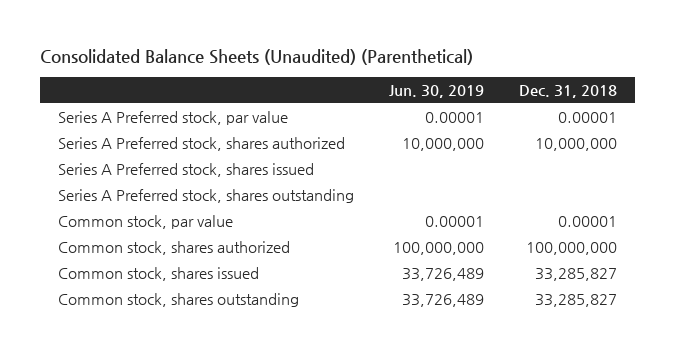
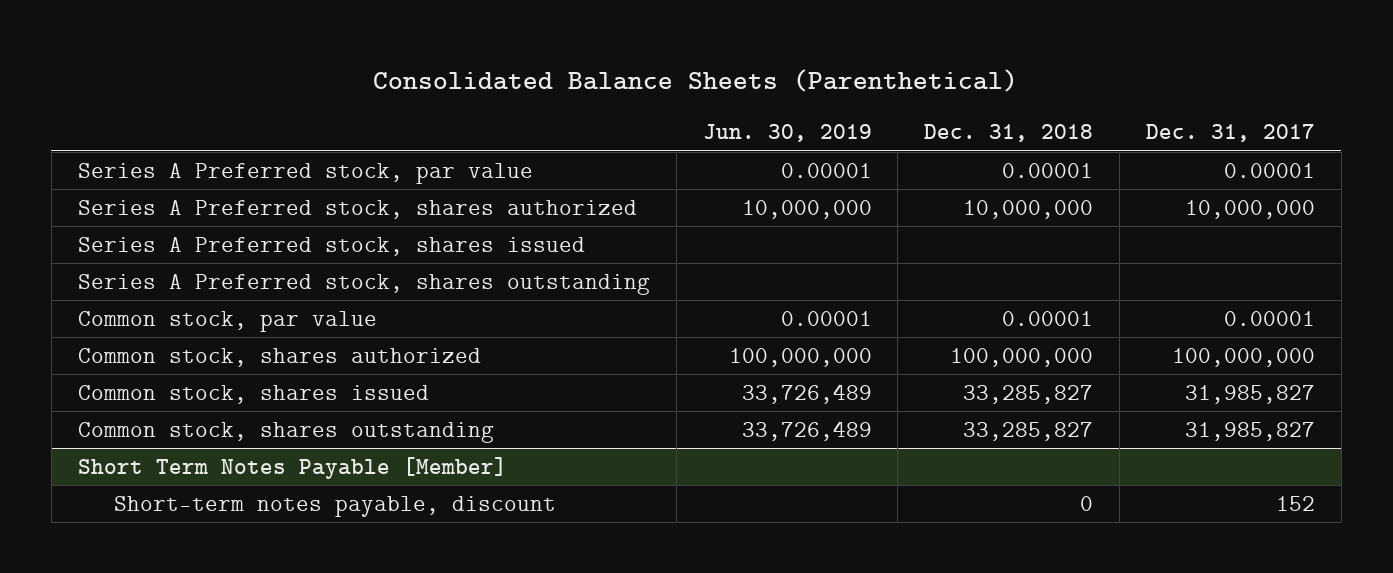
- Consolidated Balance Sheets (Unaudited) (Parenthetical)
+ Consolidated Balance Sheets (Parenthetical)
- | Jun. 30, 2019 | Dec. 31, 2018
+ | Jun. 30, 2019 | Dec. 31, 2018 | Dec. 31, 2017
+ Short Term Notes Payable [Member]
+ Short-term notes payable, discount | | 0 | 152

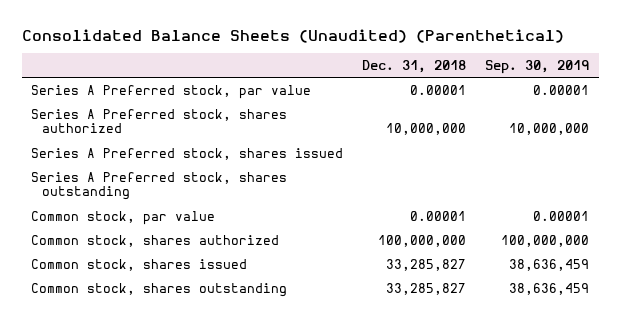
- Consolidated Balance Sheets (Parenthetical)
+ Consolidated Balance Sheets (Unaudited) (Parenthetical)
- | Jun. 30, 2019 | Dec. 31, 2018 | Dec. 31, 2017
+ | Dec. 31, 2018 | Sep. 30, 2019
- Short Term Notes Payable [Member]
- Short-term notes payable, discount | | 0 | 152

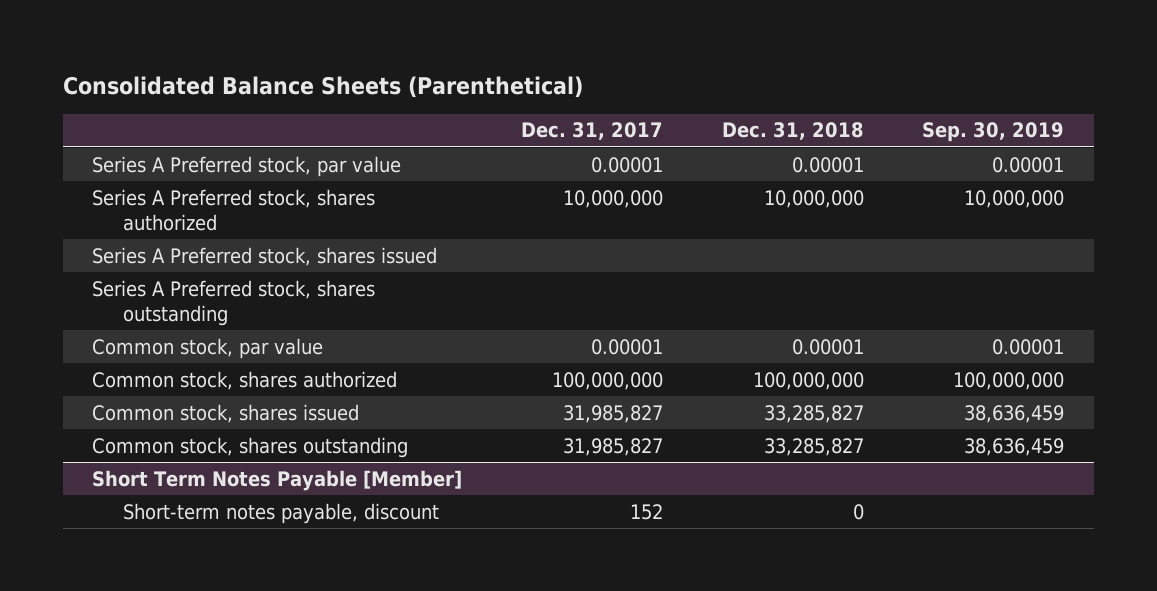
- Consolidated Balance Sheets (Unaudited) (Parenthetical)
+ Consolidated Balance Sheets (Parenthetical)
- | Dec. 31, 2018 | Sep. 30, 2019
+ | Dec. 31, 2017 | Dec. 31, 2018 | Sep. 30, 2019
+ Short Term Notes Payable [Member]
+ Short-term notes payable, discount | 152 | 0 |

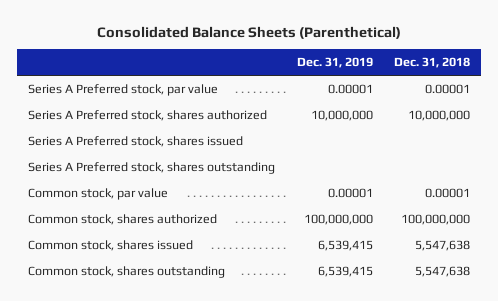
- | Dec. 31, 2017 | Dec. 31, 2018 | Sep. 30, 2019
+ | Dec. 31, 2019 | Dec. 31, 2018
- Common stock, shares issued | 31,985,827 | 33,285,827 | 38,636,459
- Common stock, shares outstanding | 31,985,827 | 33,285,827 | 38,636,459
- Short Term Notes Payable [Member]
- Short-term notes payable, discount | 152 | 0 |
+ Common stock, shares issued | 6,539,415 | 5,547,638
+ Common stock, shares outstanding | 6,539,415 | 5,547,638

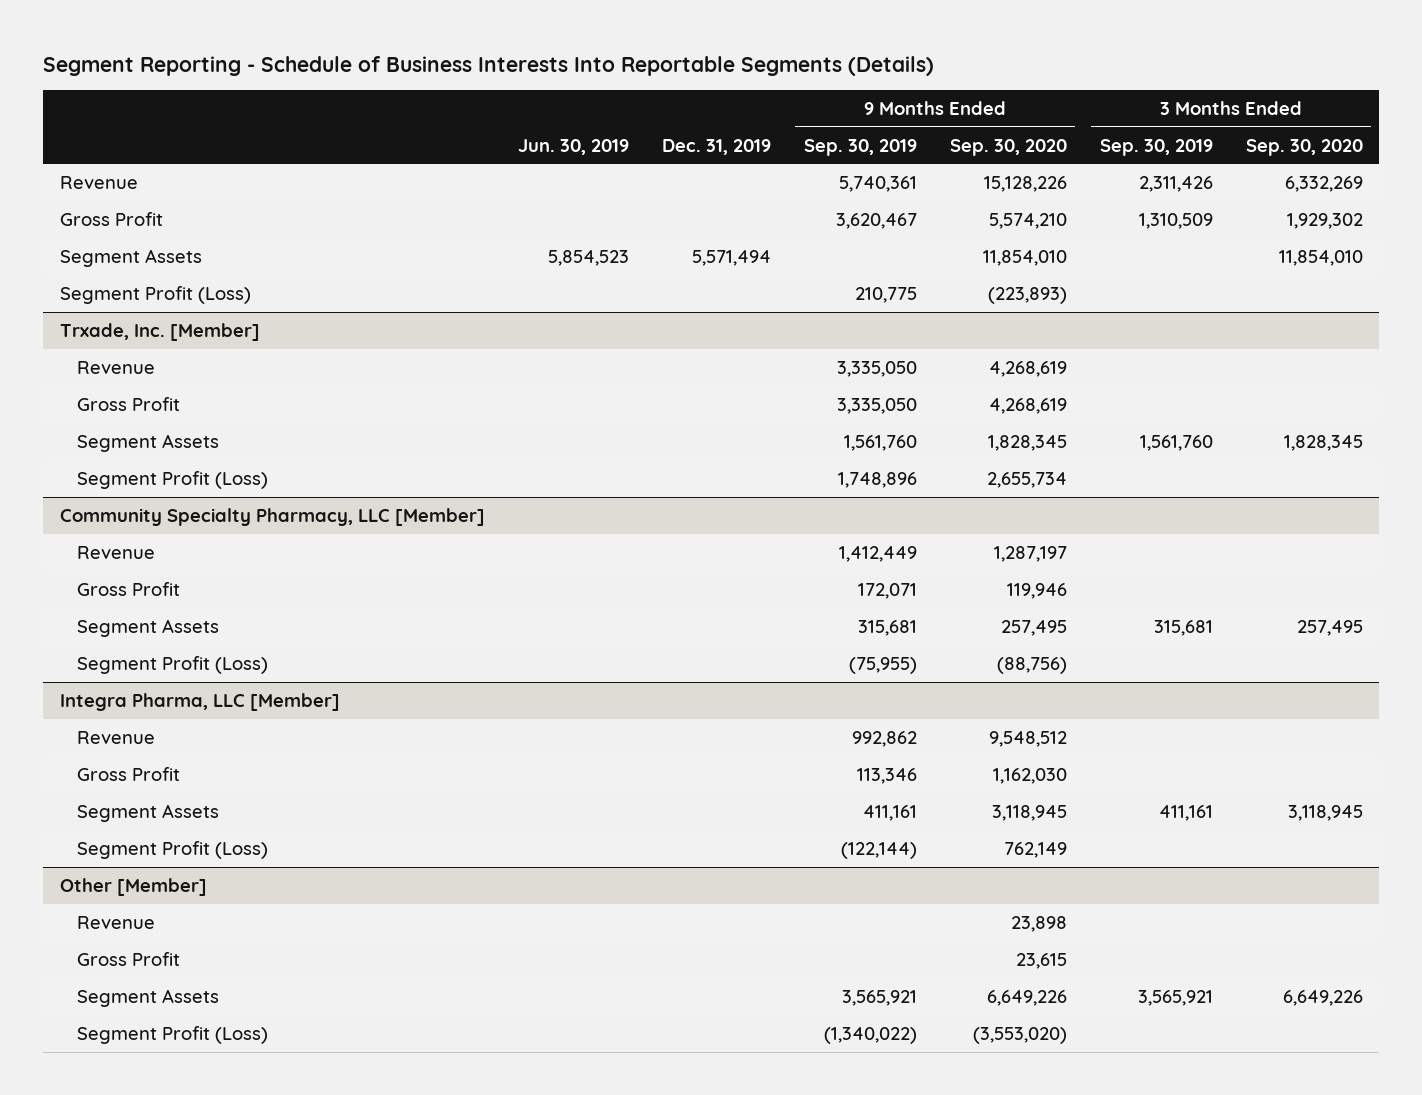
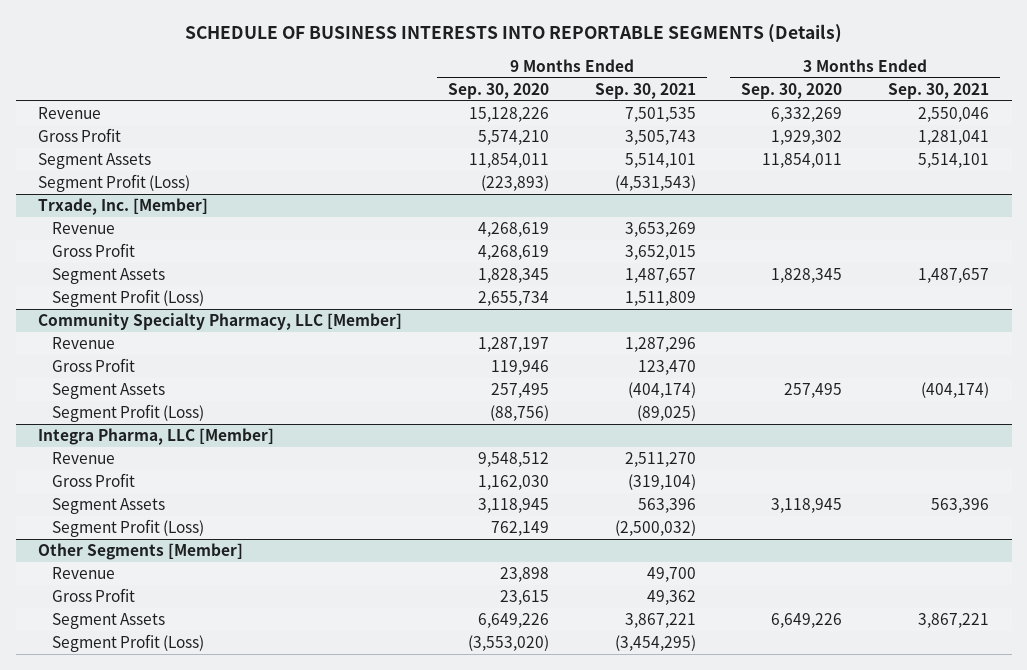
- Segment Reporting - Schedule of Business Interests Into Reportable Segments (Details)
+ SCHEDULE OF BUSINESS INTERESTS INTO REPORTABLE SEGMENTS (Details)
- | Jun. 30, 2019 | Dec. 31, 2019 | 9 Months Ended Sep. 30, 2019 | 9 Months Ended Sep. 30, 2020 | 3 Months Ended Sep. 30, 2019 | 3 Months Ended Sep. 30, 2020
+ | 9 Months Ended Sep. 30, 2020 | 9 Months Ended Sep. 30, 2021 | 3 Months Ended Sep. 30, 2020 | 3 Months Ended Sep. 30, 2021
- Segment Assets | 5,854,523 | 5,571,494 | | 11,854,010 | | 11,854,010
+ Segment Assets | 11,854,011 | 5,514,101 | 11,854,011 | 5,514,101
- Other [Member]
+ Other Segments [Member]

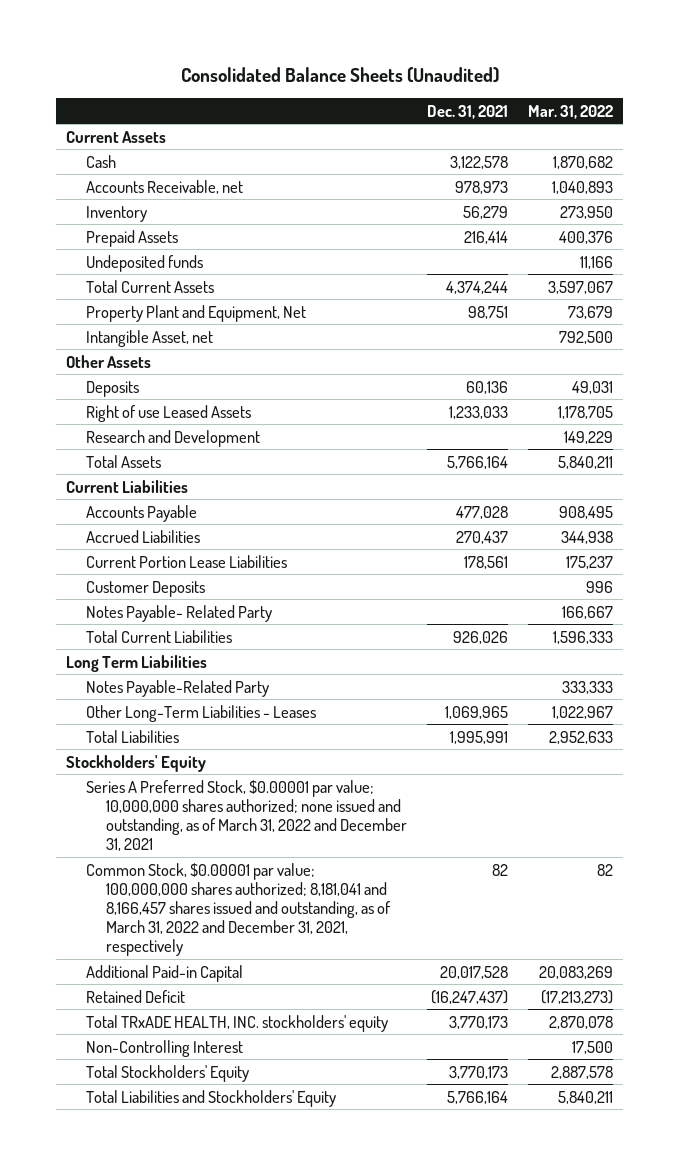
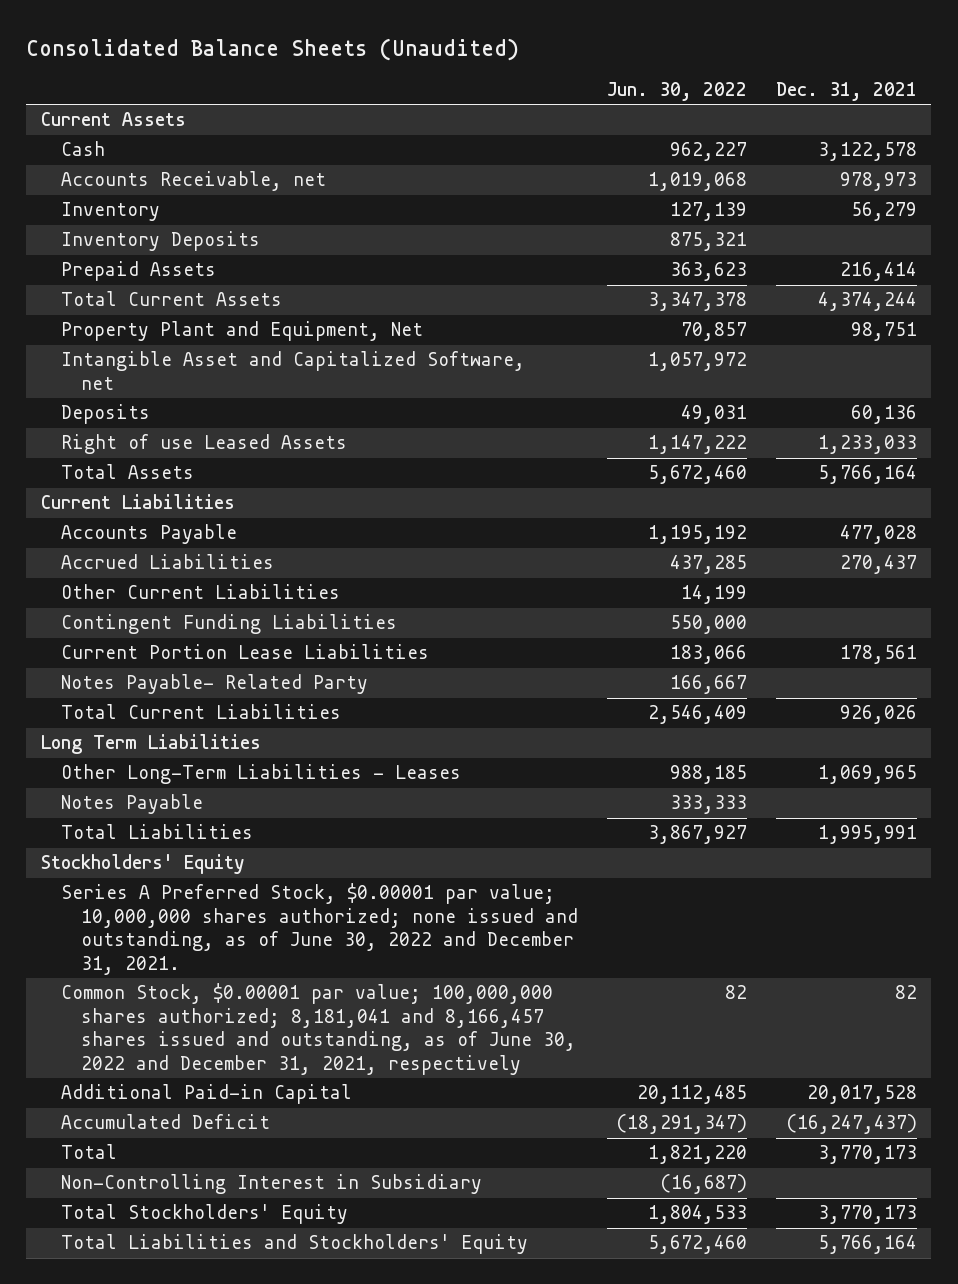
- | Dec. 31, 2021 | Mar. 31, 2022
+ | Jun. 30, 2022 | Dec. 31, 2021
+ Inventory Deposits | 875,321 |
- Undeposited funds | | 11,166
- Intangible Asset, net | | 792,500
- Other Assets
+ Intangible Asset and Capitalized Software, net | 1,057,972 |
- Research and Development | | 149,229
+ Other Current Liabilities | 14,199 |
+ Contingent Funding Liabilities | 550,000 |
- Customer Deposits | | 996
- Notes Payable-Related Party | | 333,333
+ Notes Payable | 333,333 |
- Series A Preferred Stock, $0.00001 par value; 10,000,000 shares authorized; none issued and outstanding, as of March 31, 2022 and December 31, 2021
- Common Stock, $0.00001 par value; 100,000,000 shares authorized; 8,181,041 and 8,166,457 shares issued and outstanding, as of March 31, 2022 and December 31, 2021, respectively | 82 | 82
+ Series A Preferred Stock, $0.00001 par value; 10,000,000 shares authorized; none issued and outstanding, as of June 30, 2022 and December 31, 2021.
+ Common Stock, $0.00001 par value; 100,000,000 shares authorized; 8,181,041 and 8,166,457 shares issued and outstanding, as of June 30, 2022 and December 31, 2021, respectively | 82 | 82
- Retained Deficit | (16,247,437) | (17,213,273)
- Total TRxADE HEALTH, INC. stockholders' equity | 3,770,173 | 2,870,078
- Non-Controlling Interest | | 17,500
+ Accumulated Deficit | (18,291,347) | (16,247,437)
+ Total | 1,821,220 | 3,770,173
+ Non-Controlling Interest in Subsidiary | (16,687) |

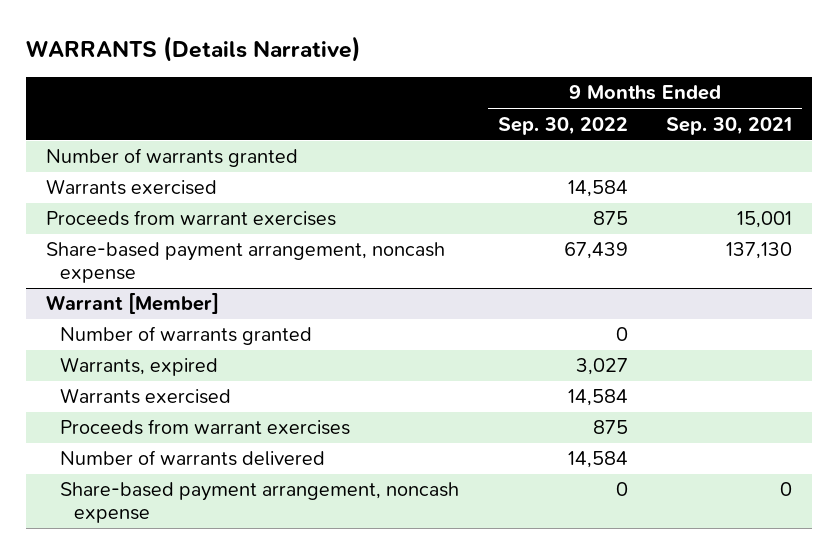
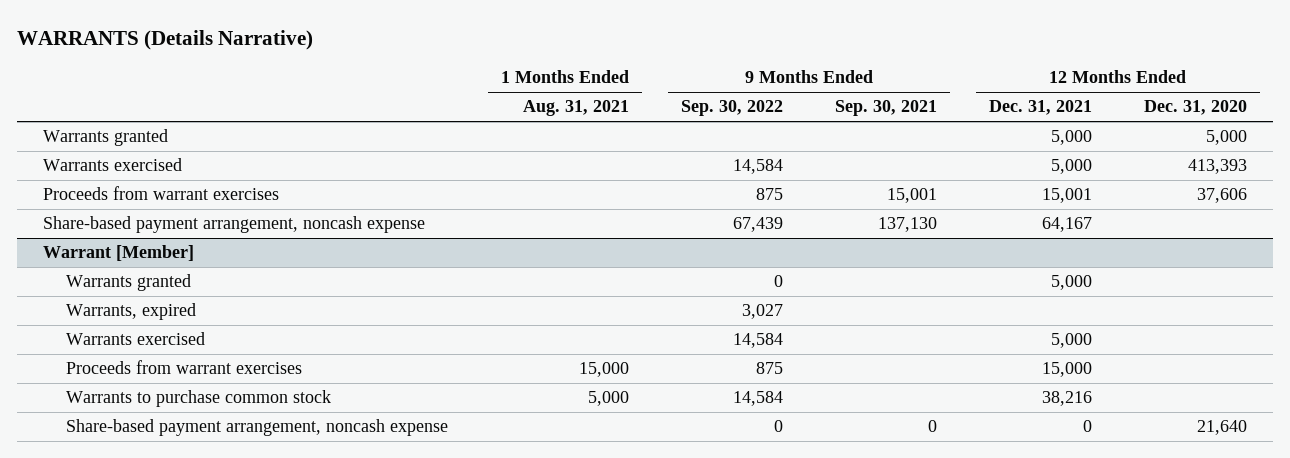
- | 9 Months Ended Sep. 30, 2022 | 9 Months Ended Sep. 30, 2021
+ | 1 Months Ended Aug. 31, 2021 | 9 Months Ended Sep. 30, 2022 | 9 Months Ended Sep. 30, 2021 | 12 Months Ended Dec. 31, 2021 | 12 Months Ended Dec. 31, 2020
- Number of warrants granted
+ Warrants granted | | | | 5,000 | 5,000
@ Warrant [Member]
- Number of warrants granted | 0 |
+ Warrants granted | | 0 | | 5,000 |
- Number of warrants delivered | 14,584 |
+ Warrants to purchase common stock | 5,000 | 14,584 | | 38,216 |

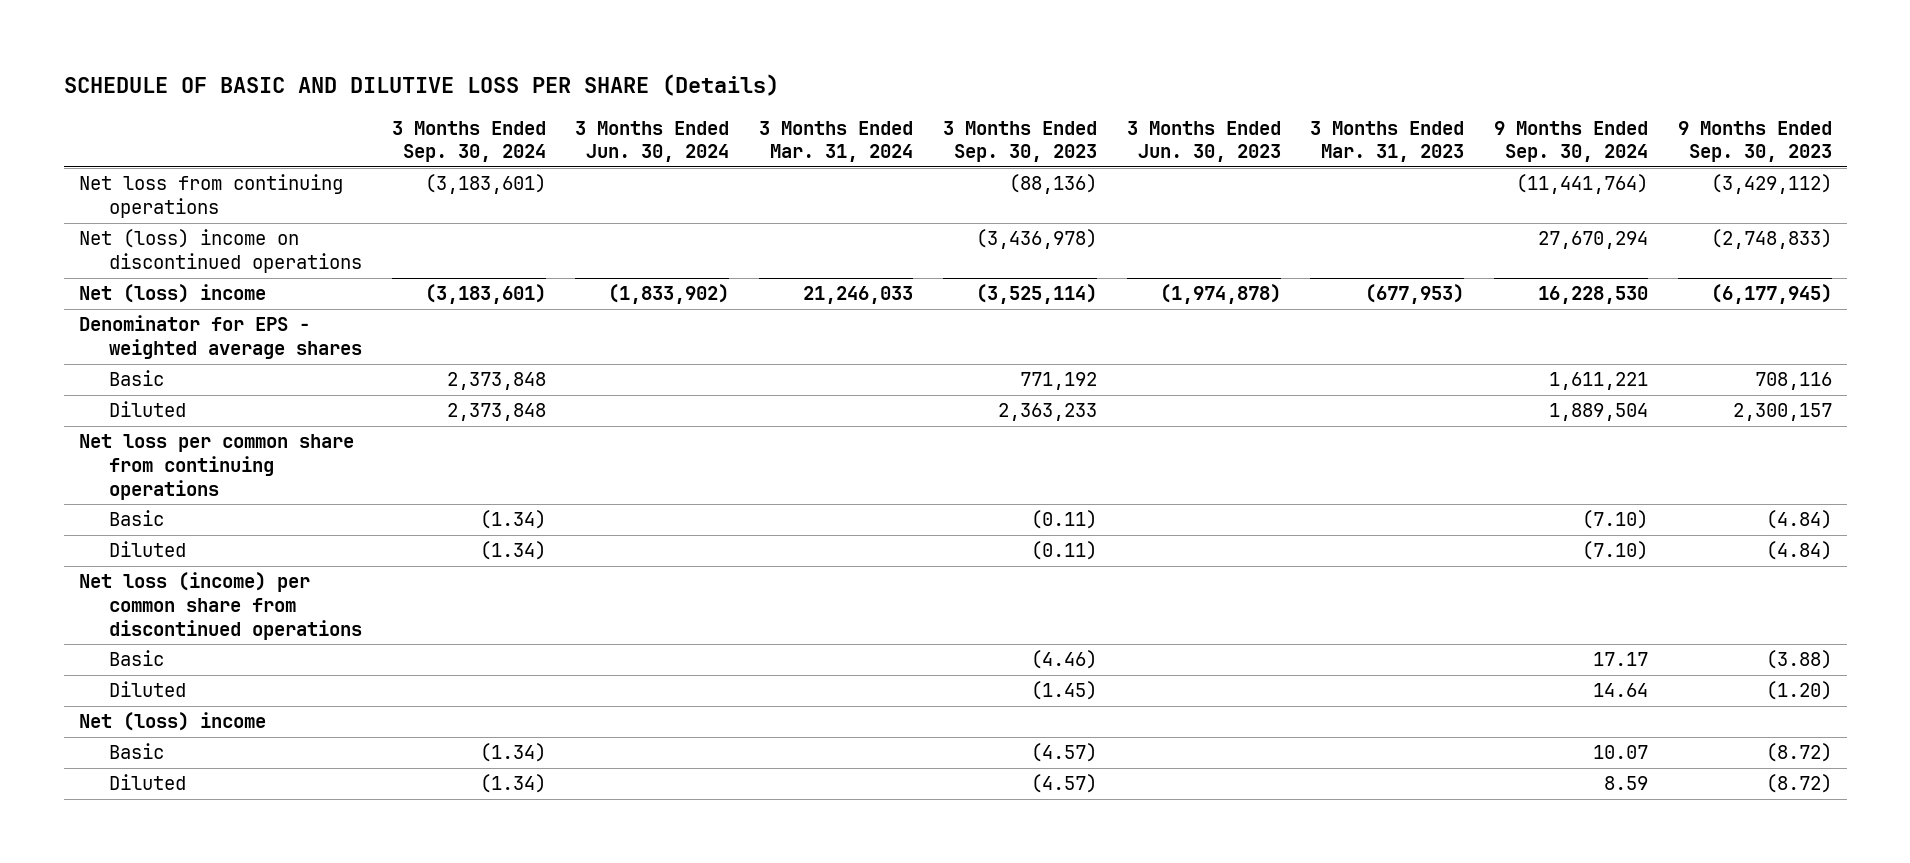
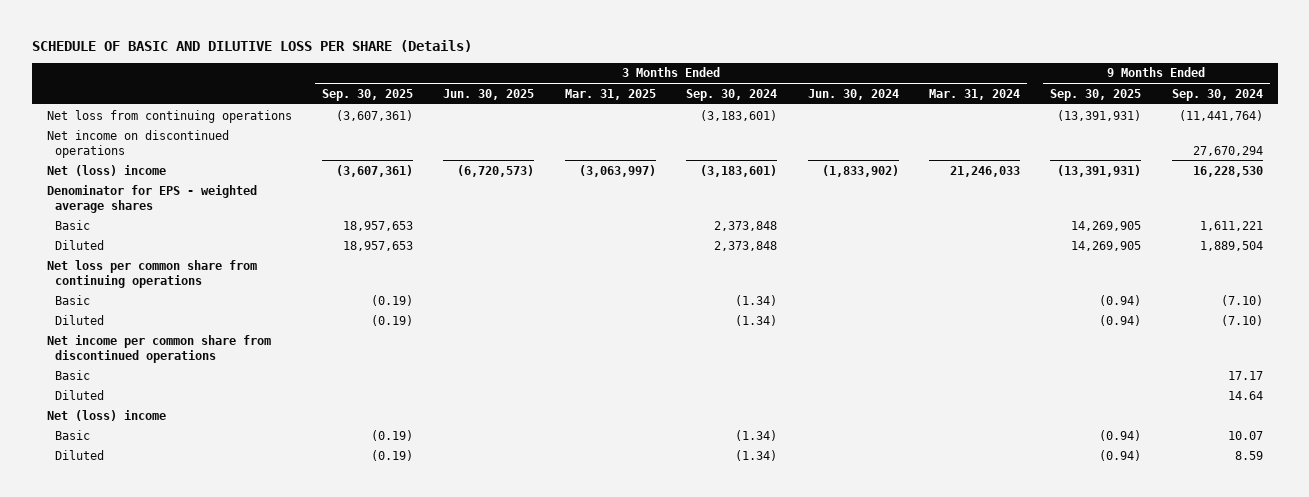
- | 3 Months Ended Sep. 30, 2024 | 3 Months Ended Jun. 30, 2024 | 3 Months Ended Mar. 31, 2024 | 3 Months Ended Sep. 30, 2023 | 3 Months Ended Jun. 30, 2023 | 3 Months Ended Mar. 31, 2023 | 9 Months Ended Sep. 30, 2024 | 9 Months Ended Sep. 30, 2023
+ | 3 Months Ended Sep. 30, 2025 | 3 Months Ended Jun. 30, 2025 | 3 Months Ended Mar. 31, 2025 | 3 Months Ended Sep. 30, 2024 | 3 Months Ended Jun. 30, 2024 | 3 Months Ended Mar. 31, 2024 | 9 Months Ended Sep. 30, 2025 | 9 Months Ended Sep. 30, 2024
- Net (loss) income on discontinued operations | | | | (3,436,978) | | | 27,670,294 | (2,748,833)
+ Net income on discontinued operations | | | | | | | | 27,670,294
- Net loss (income) per common share from discontinued operations
+ Net income per common share from discontinued operations

